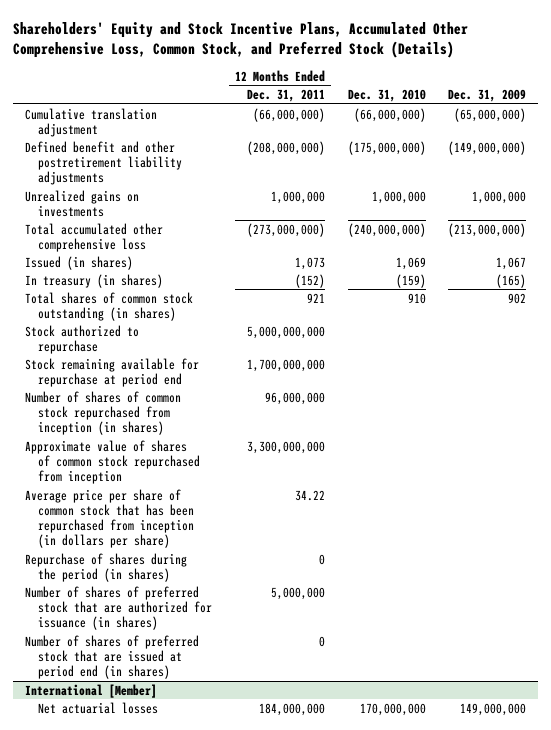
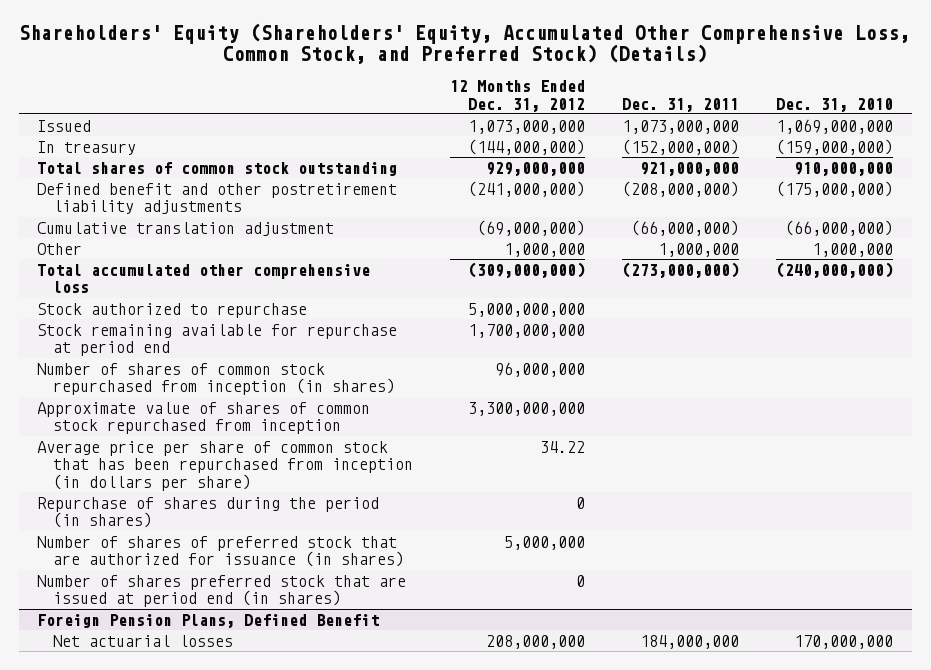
- Shareholders' Equity and Stock Incentive Plans, Accumulated Other Comprehensive Loss, Common Stock, and Preferred Stock (Details)
+ Shareholders' Equity (Shareholders' Equity, Accumulated Other Comprehensive Loss, Common Stock, and Preferred Stock) (Details)
- | 12 Months Ended Dec. 31, 2011 | Dec. 31, 2010 | Dec. 31, 2009
+ | 12 Months Ended Dec. 31, 2012 | Dec. 31, 2011 | Dec. 31, 2010
+ Issued | 1,073,000,000 | 1,073,000,000 | 1,069,000,000
+ In treasury | (144,000,000) | (152,000,000) | (159,000,000)
+ Total shares of common stock outstanding | 929,000,000 | 921,000,000 | 910,000,000
- Unrealized gains on investments | 1,000,000 | 1,000,000 | 1,000,000
moved down: Cumulative translation adjustment | (69,000,000) | (66,000,000) | (66,000,000)
+ Other | 1,000,000 | 1,000,000 | 1,000,000
- Issued (in shares) | 1,073 | 1,069 | 1,067
- In treasury (in shares) | (152) | (159) | (165)
- Total shares of common stock outstanding (in shares) | 921 | 910 | 902
- Number of shares of preferred stock that are issued at period end (in shares) | 0 | |
- International [Member]
+ Number of shares preferred stock that are issued at period end (in shares) | 0 | |
+ Foreign Pension Plans, Defined Benefit

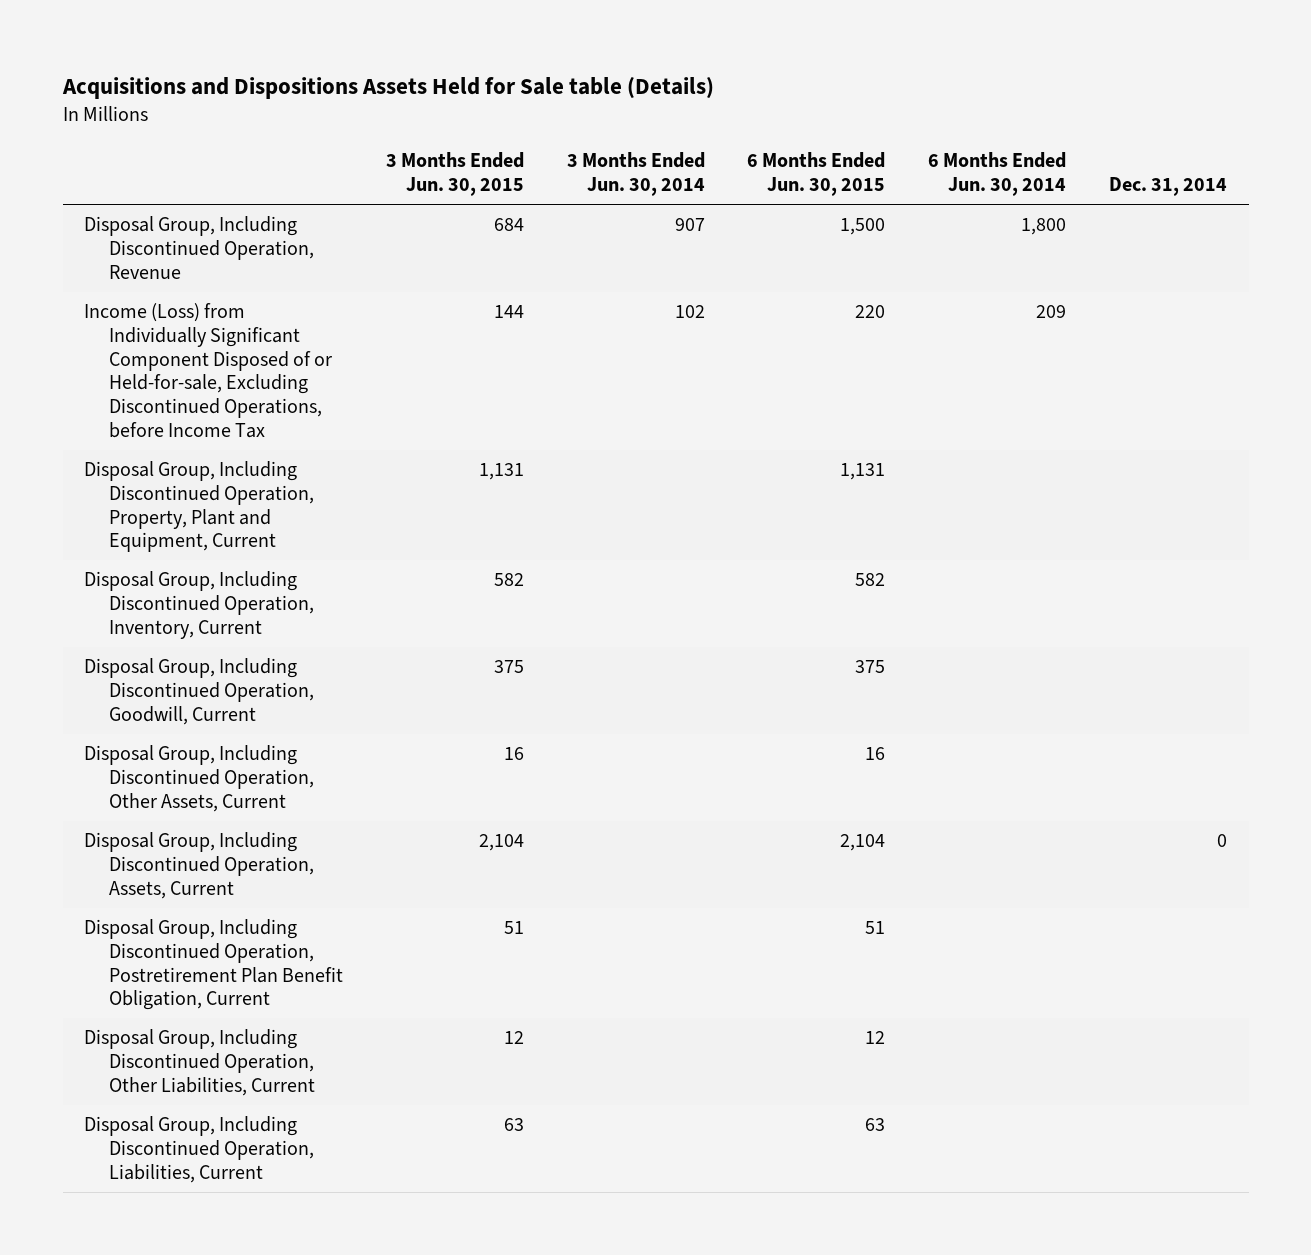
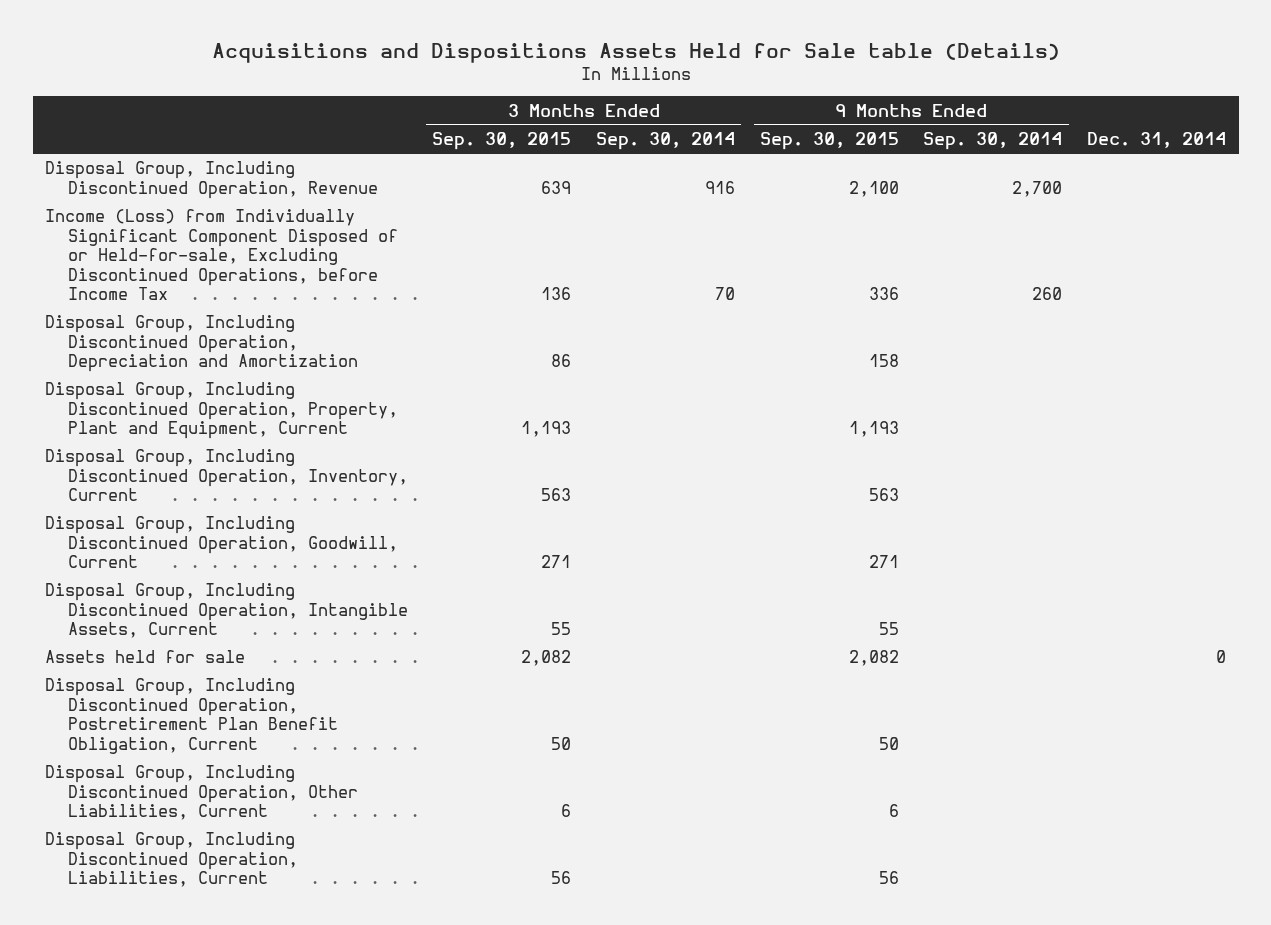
- | 3 Months Ended Jun. 30, 2015 | 3 Months Ended Jun. 30, 2014 | 6 Months Ended Jun. 30, 2015 | 6 Months Ended Jun. 30, 2014 | Dec. 31, 2014
+ | 3 Months Ended Sep. 30, 2015 | 3 Months Ended Sep. 30, 2014 | 9 Months Ended Sep. 30, 2015 | 9 Months Ended Sep. 30, 2014 | Dec. 31, 2014
+ Disposal Group, Including Discontinued Operation, Depreciation and Amortization | 86 | | 158 | |
- Disposal Group, Including Discontinued Operation, Other Assets, Current | 16 | | 16 | |
- Disposal Group, Including Discontinued Operation, Assets, Current | 2,104 | | 2,104 | | 0
+ Disposal Group, Including Discontinued Operation, Intangible Assets, Current | 55 | | 55 | |
+ Assets held for sale | 2,082 | | 2,082 | | 0

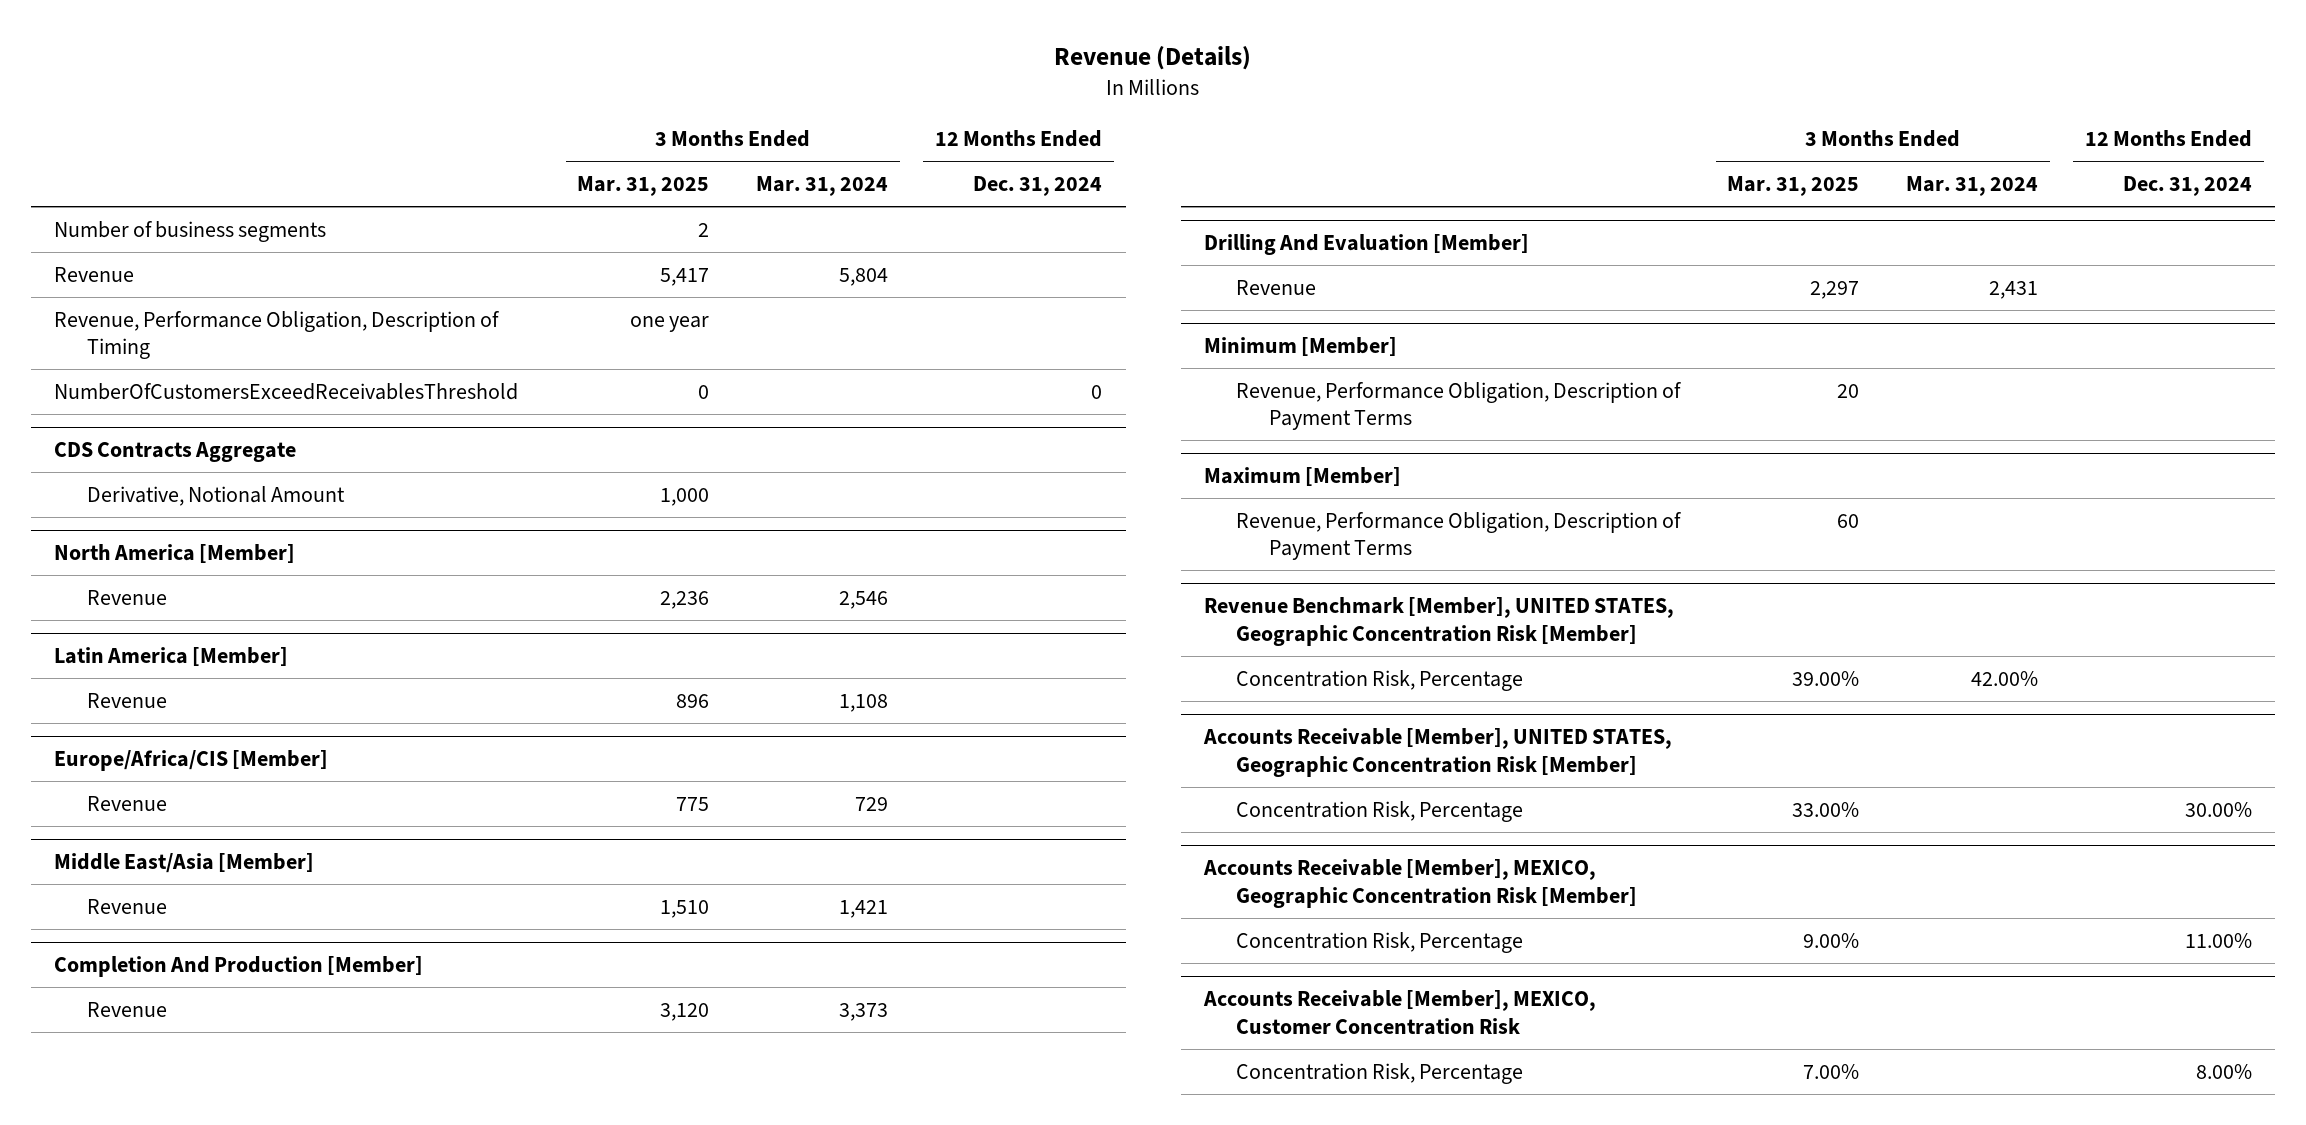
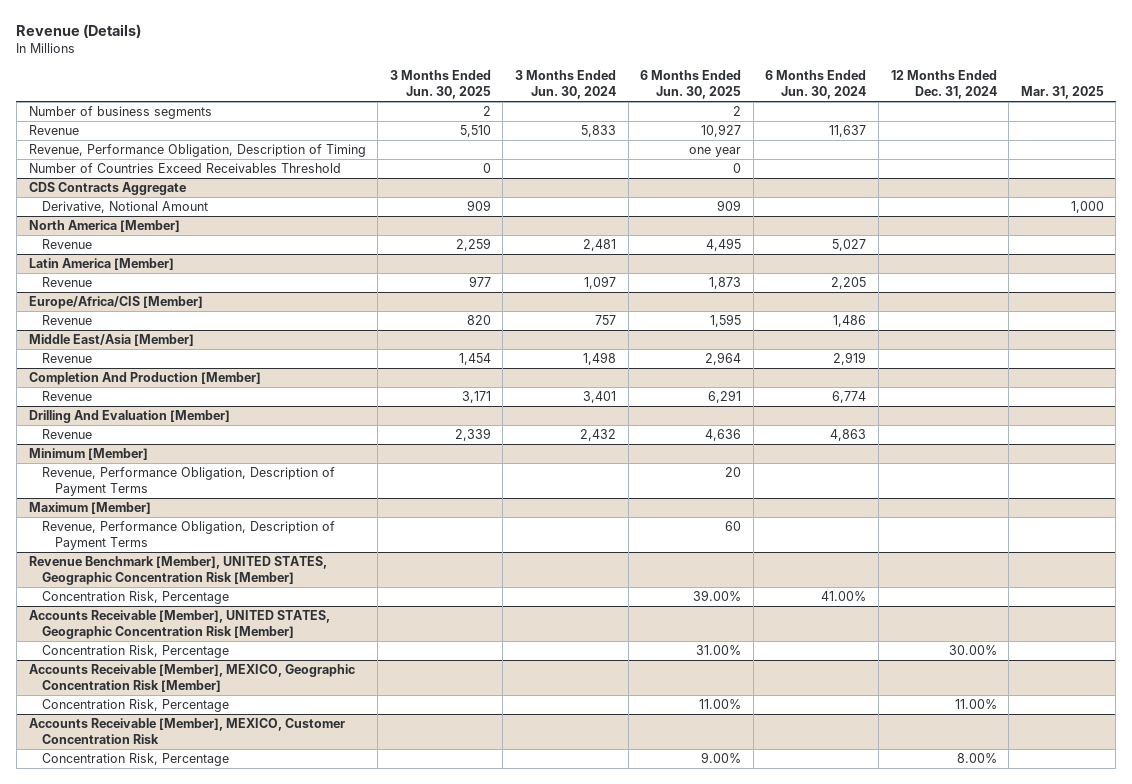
- | 3 Months Ended Mar. 31, 2025 | 3 Months Ended Mar. 31, 2024 | 12 Months Ended Dec. 31, 2024
+ | 3 Months Ended Jun. 30, 2025 | 3 Months Ended Jun. 30, 2024 | 6 Months Ended Jun. 30, 2025 | 6 Months Ended Jun. 30, 2024 | 12 Months Ended Dec. 31, 2024 | Mar. 31, 2025
- NumberOfCustomersExceedReceivablesThreshold | 0 | | 0
+ Number of Countries Exceed Receivables Threshold | 0 | | 0 | | |

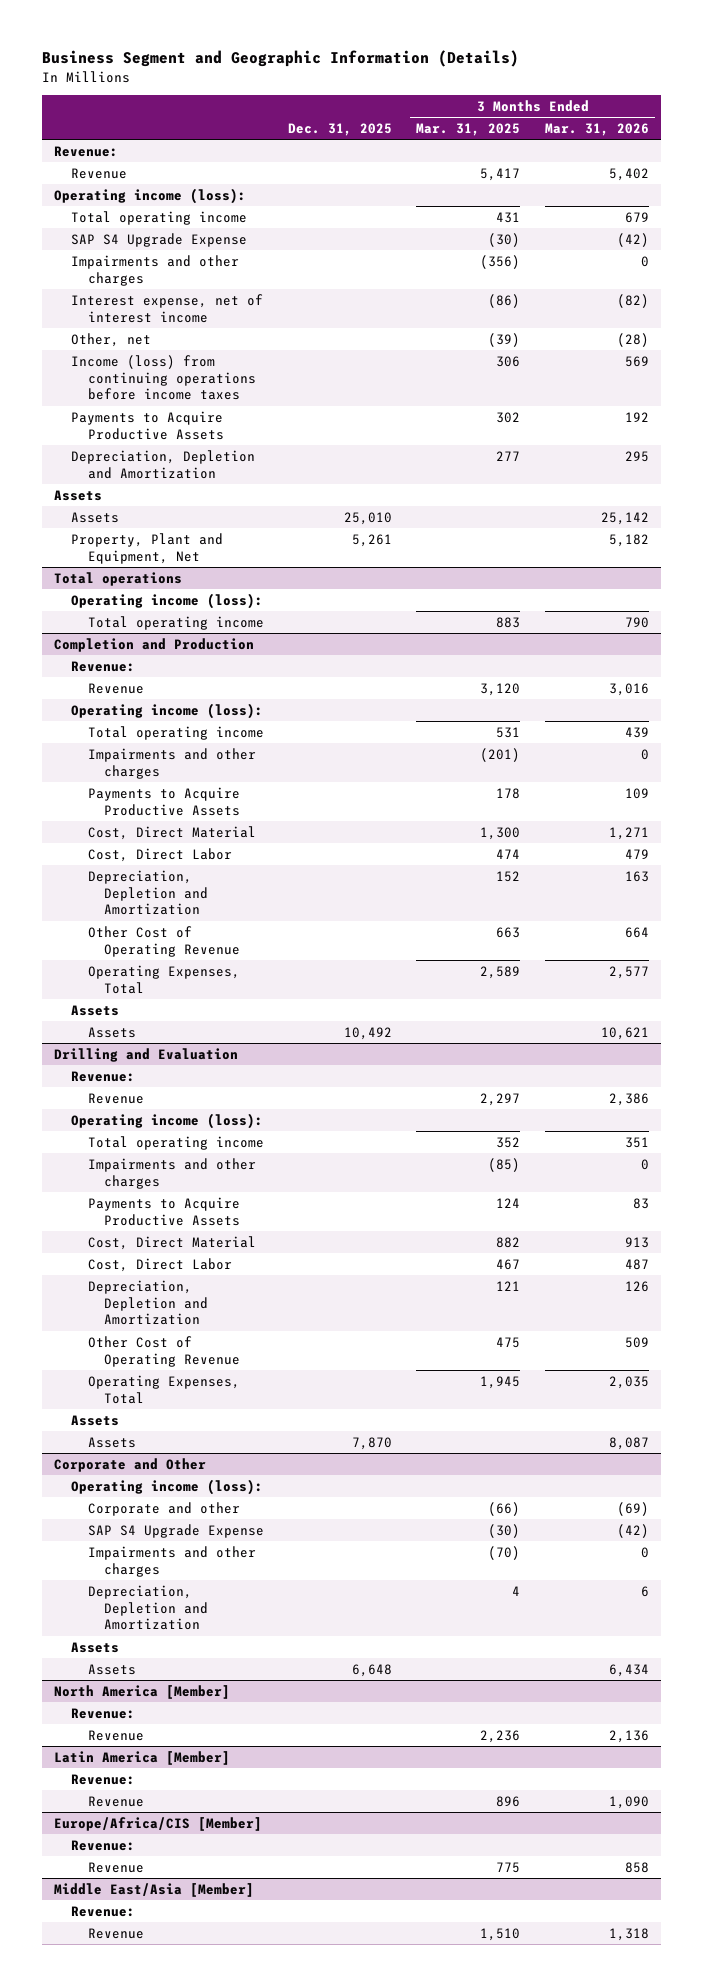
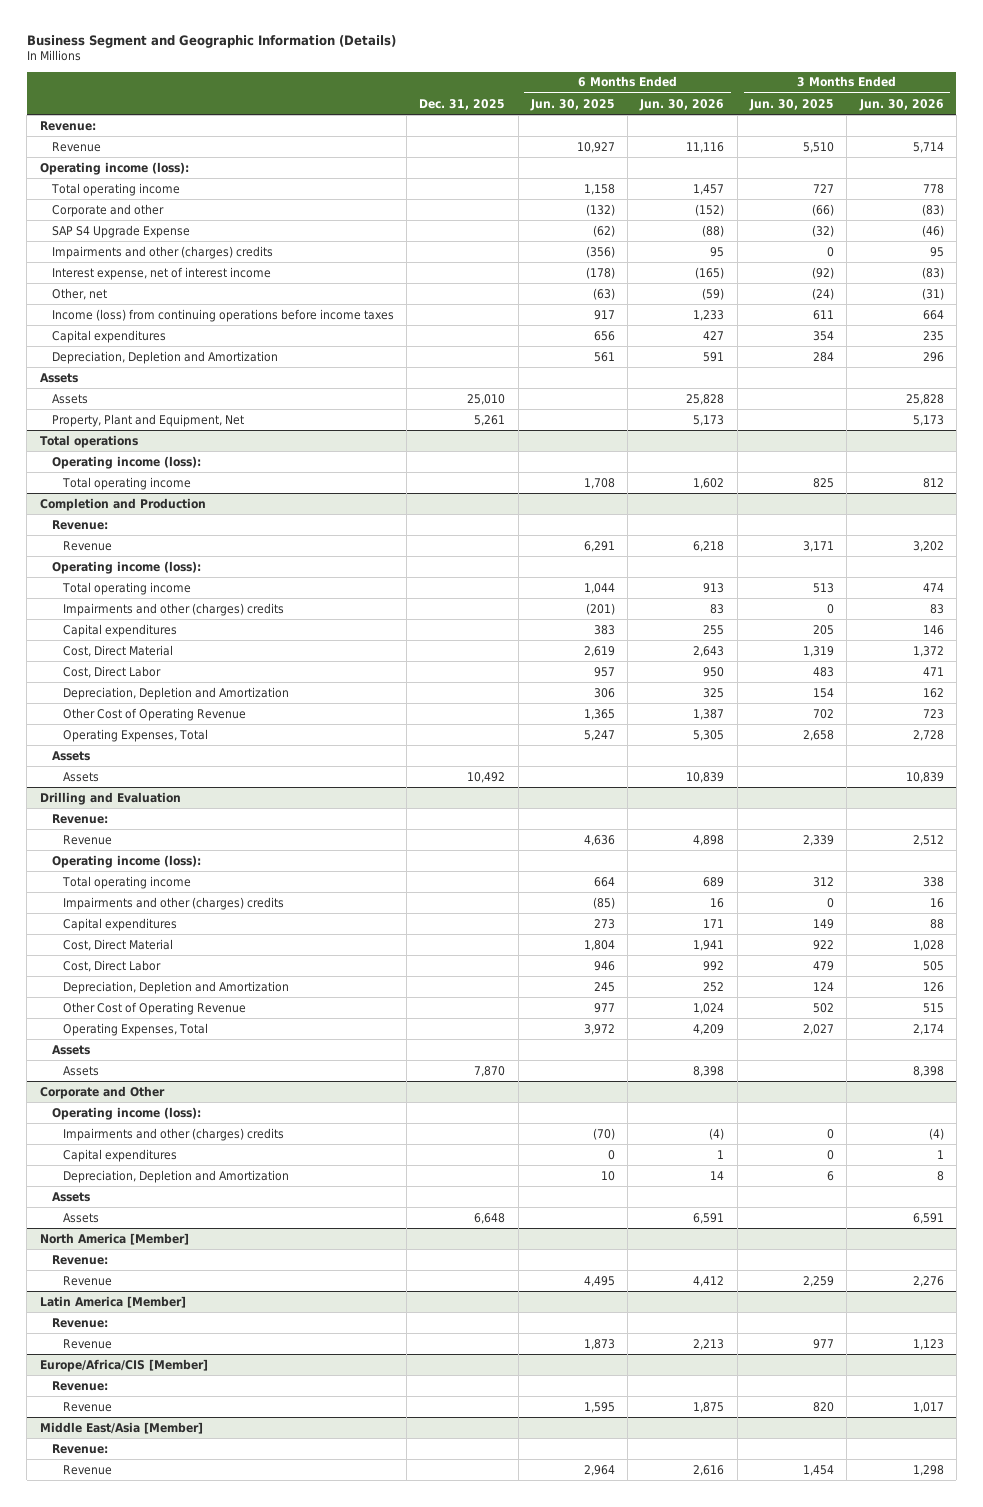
- | Dec. 31, 2025 | 3 Months Ended Mar. 31, 2025 | 3 Months Ended Mar. 31, 2026
+ | Dec. 31, 2025 | 6 Months Ended Jun. 30, 2025 | 6 Months Ended Jun. 30, 2026 | 3 Months Ended Jun. 30, 2025 | 3 Months Ended Jun. 30, 2026
+ Corporate and other | | (132) | (152) | (66) | (83)
- Impairments and other charges | | (356) | 0
+ Impairments and other (charges) credits | | (356) | 95 | 0 | 95
- Payments to Acquire Productive Assets | | 302 | 192
+ Capital expenditures | | 656 | 427 | 354 | 235
@ Completion and Production
- Impairments and other charges | | (201) | 0
- Payments to Acquire Productive Assets | | 178 | 109
+ Impairments and other (charges) credits | | (201) | 83 | 0 | 83
+ Capital expenditures | | 383 | 255 | 205 | 146
@ Drilling and Evaluation
- Impairments and other charges | | (85) | 0
- Payments to Acquire Productive Assets | | 124 | 83
+ Impairments and other (charges) credits | | (85) | 16 | 0 | 16
+ Capital expenditures | | 273 | 171 | 149 | 88
@ Corporate and Other
- Corporate and other | | (66) | (69)
- SAP S4 Upgrade Expense | | (30) | (42)
- Impairments and other charges | | (70) | 0
+ Impairments and other (charges) credits | | (70) | (4) | 0 | (4)
+ Capital expenditures | | 0 | 1 | 0 | 1

